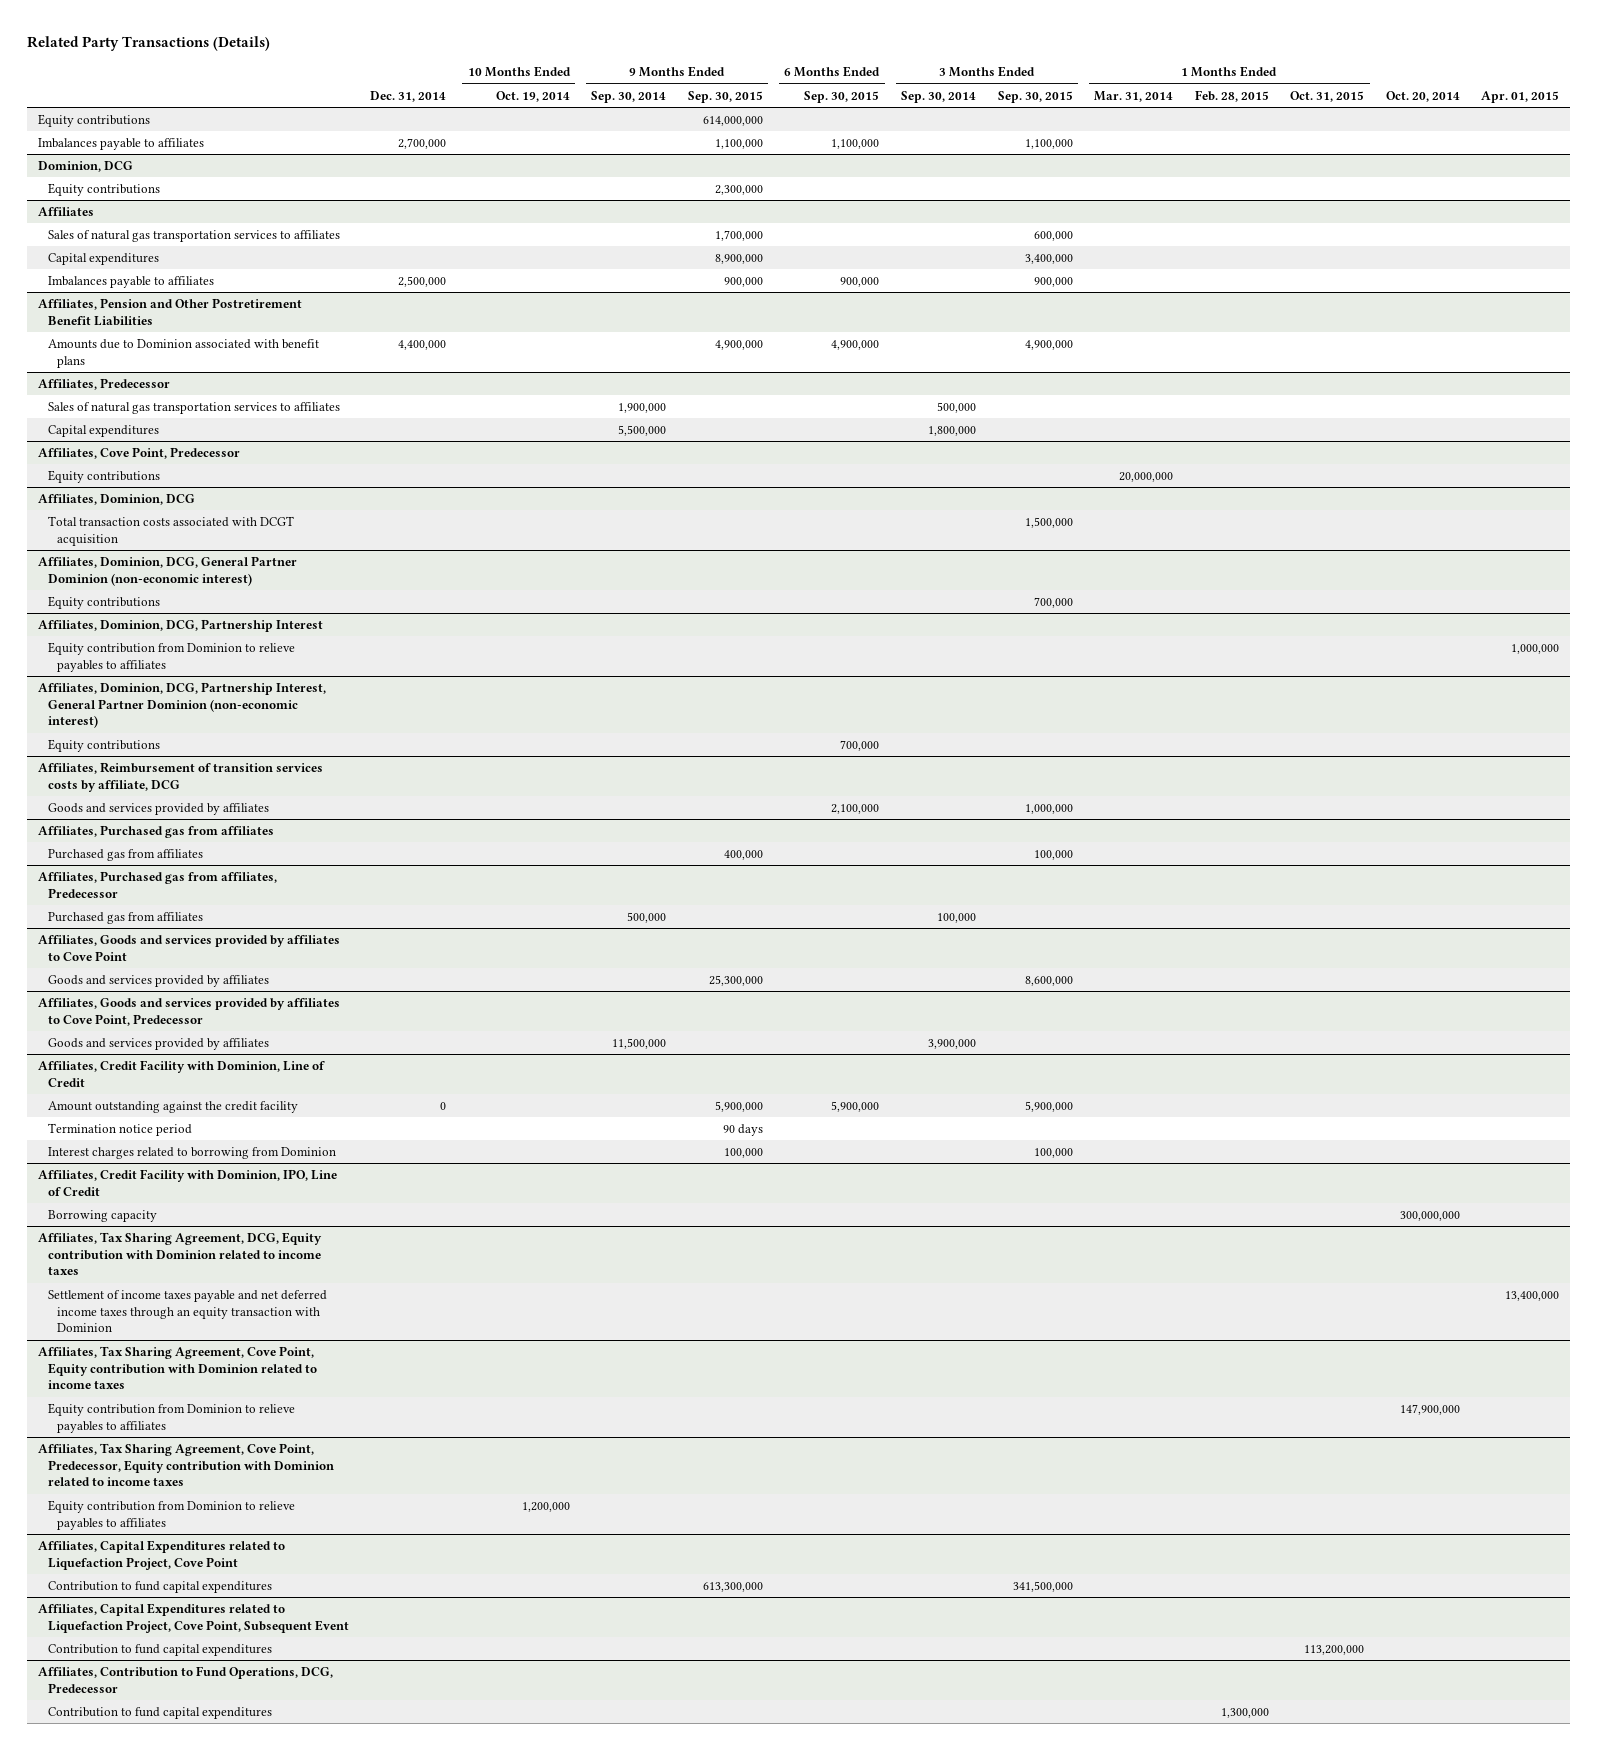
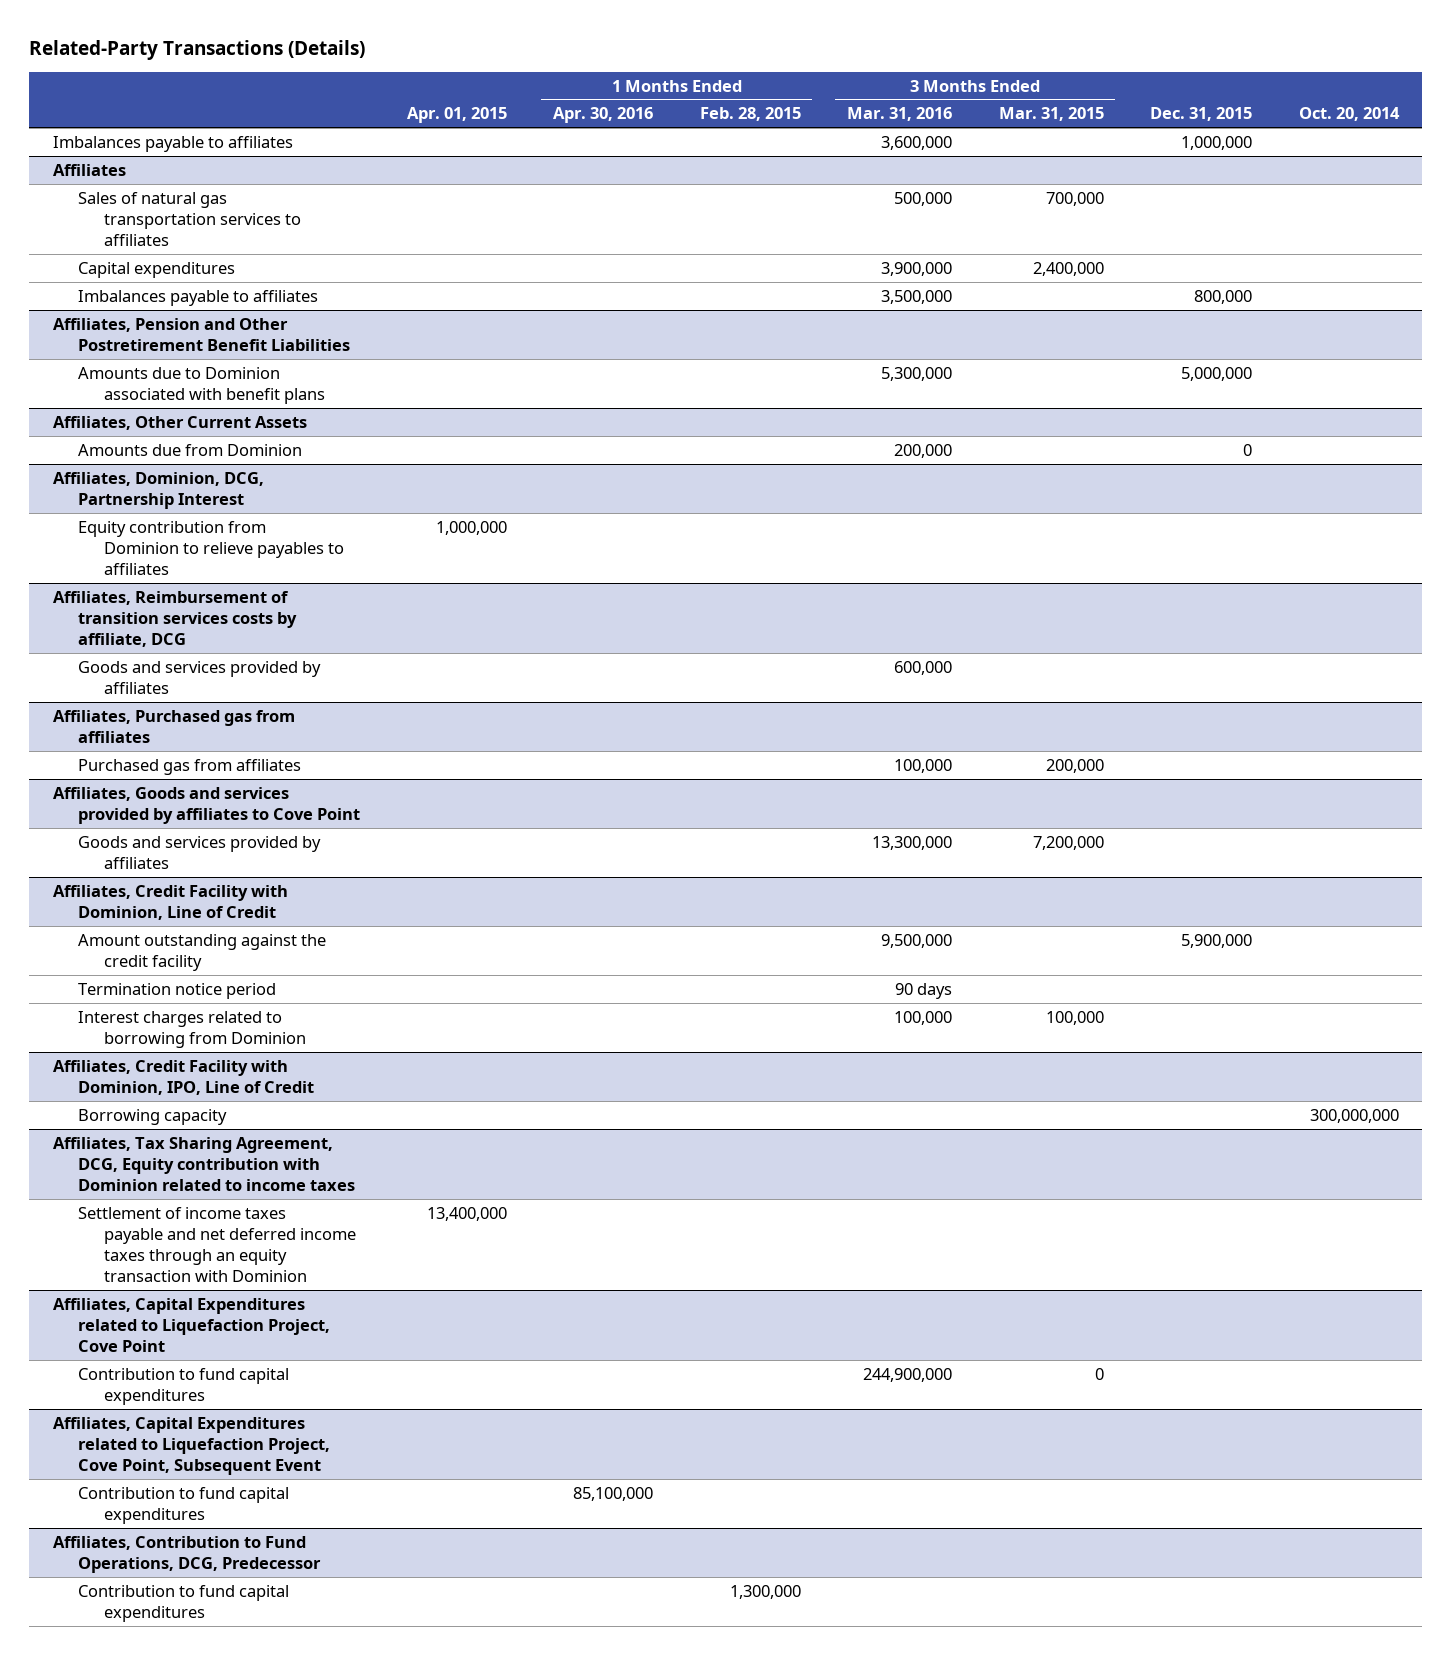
- Related Party Transactions (Details)
+ Related-Party Transactions (Details)
- | Dec. 31, 2014 | 10 Months Ended Oct. 19, 2014 | 9 Months Ended Sep. 30, 2014 | 9 Months Ended Sep. 30, 2015 | 6 Months Ended Sep. 30, 2015 | 3 Months Ended Sep. 30, 2014 | 3 Months Ended Sep. 30, 2015 | 1 Months Ended Mar. 31, 2014 | 1 Months Ended Feb. 28, 2015 | 1 Months Ended Oct. 31, 2015 | Oct. 20, 2014 | Apr. 01, 2015
+ | Apr. 01, 2015 | 1 Months Ended Apr. 30, 2016 | 1 Months Ended Feb. 28, 2015 | 3 Months Ended Mar. 31, 2016 | 3 Months Ended Mar. 31, 2015 | Dec. 31, 2015 | Oct. 20, 2014
- Equity contributions | | | | 614,000,000 | | | | | | | |
- Dominion, DCG
- Equity contributions | | | | 2,300,000 | | | | | | | |
- Affiliates, Predecessor
- Sales of natural gas transportation services to affiliates | | | 1,900,000 | | | 500,000 | | | | | |
- Capital expenditures | | | 5,500,000 | | | 1,800,000 | | | | | |
- Affiliates, Cove Point, Predecessor
- Equity contributions | | | | | | | | 20,000,000 | | | |
- Affiliates, Dominion, DCG
- Total transaction costs associated with DCGT acquisition | | | | | | | 1,500,000 | | | | |
- Affiliates, Dominion, DCG, General Partner Dominion (non-economic interest)
- Equity contributions | | | | | | | 700,000 | | | | |
+ Affiliates, Other Current Assets
+ Amounts due from Dominion | | | | 200,000 | | 0 |
- Affiliates, Dominion, DCG, Partnership Interest, General Partner Dominion (non-economic interest)
- Equity contributions | | | | | 700,000 | | | | | | |
- Affiliates, Purchased gas from affiliates, Predecessor
- Purchased gas from affiliates | | | 500,000 | | | 100,000 | | | | | |
- Affiliates, Goods and services provided by affiliates to Cove Point, Predecessor
- Goods and services provided by affiliates | | | 11,500,000 | | | 3,900,000 | | | | | |
- Affiliates, Tax Sharing Agreement, Cove Point, Equity contribution with Dominion related to income taxes
- Equity contribution from Dominion to relieve payables to affiliates | | | | | | | | | | | 147,900,000 |
- Affiliates, Tax Sharing Agreement, Cove Point, Predecessor, Equity contribution with Dominion related to income taxes
- Equity contribution from Dominion to relieve payables to affiliates | | 1,200,000 | | | | | | | | | |

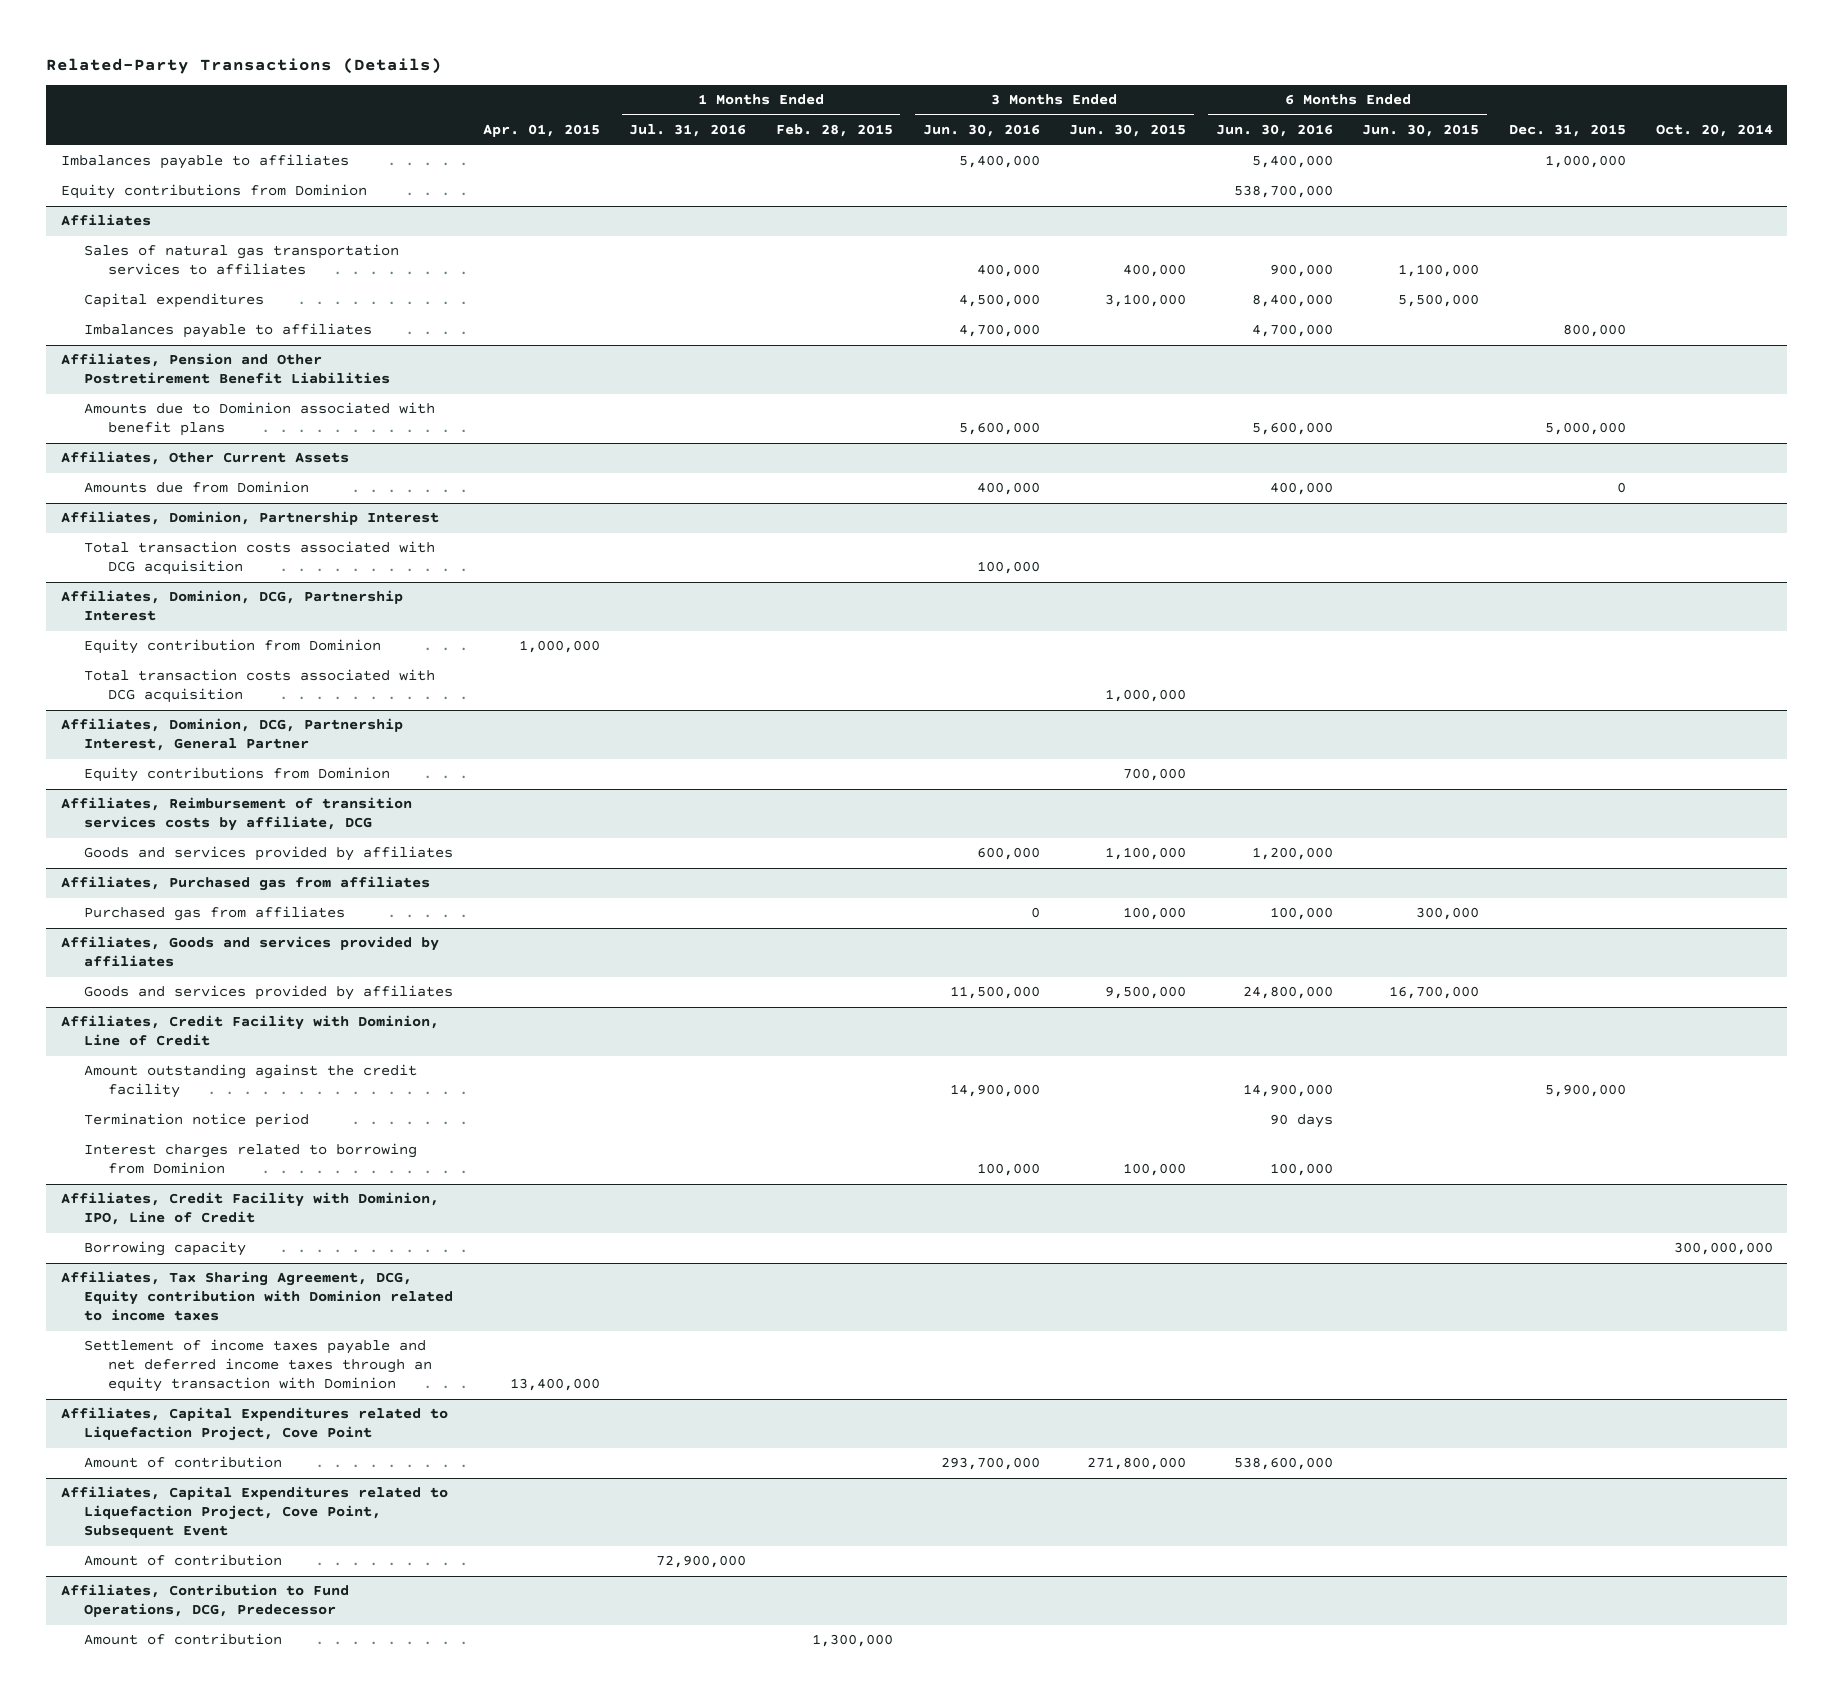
- | Apr. 01, 2015 | 1 Months Ended Apr. 30, 2016 | 1 Months Ended Feb. 28, 2015 | 3 Months Ended Mar. 31, 2016 | 3 Months Ended Mar. 31, 2015 | Dec. 31, 2015 | Oct. 20, 2014
+ | Apr. 01, 2015 | 1 Months Ended Jul. 31, 2016 | 1 Months Ended Feb. 28, 2015 | 3 Months Ended Jun. 30, 2016 | 3 Months Ended Jun. 30, 2015 | 6 Months Ended Jun. 30, 2016 | 6 Months Ended Jun. 30, 2015 | Dec. 31, 2015 | Oct. 20, 2014
+ Equity contributions from Dominion | | | | | | 538,700,000 | | |
+ Affiliates, Dominion, Partnership Interest
+ Total transaction costs associated with DCG acquisition | | | | 100,000 | | | | |
@ Affiliates, Dominion, DCG, Partnership Interest
- Equity contribution from Dominion to relieve payables to affiliates | 1,000,000 | | | | | |
+ Equity contribution from Dominion | 1,000,000 | | | | | | | |
+ Total transaction costs associated with DCG acquisition | | | | | 1,000,000 | | | |
+ Affiliates, Dominion, DCG, Partnership Interest, General Partner
+ Equity contributions from Dominion | | | | | 700,000 | | | |
- Affiliates, Goods and services provided by affiliates to Cove Point
+ Affiliates, Goods and services provided by affiliates
@ Affiliates, Capital Expenditures related to Liquefaction Project, Cove Point
- Contribution to fund capital expenditures | | | | 244,900,000 | 0 | |
+ Amount of contribution | | | | 293,700,000 | 271,800,000 | 538,600,000 | | |
@ Affiliates, Capital Expenditures related to Liquefaction Project, Cove Point, Subsequent Event
- Contribution to fund capital expenditures | | 85,100,000 | | | | |
+ Amount of contribution | | 72,900,000 | | | | | | |
@ Affiliates, Contribution to Fund Operations, DCG, Predecessor
- Contribution to fund capital expenditures | | | 1,300,000 | | | |
+ Amount of contribution | | | 1,300,000 | | | | | |

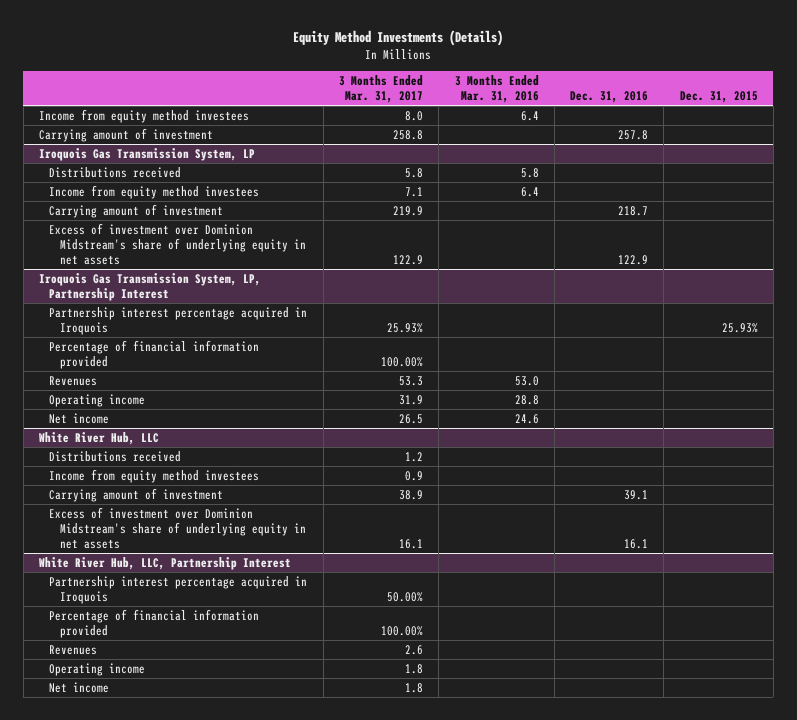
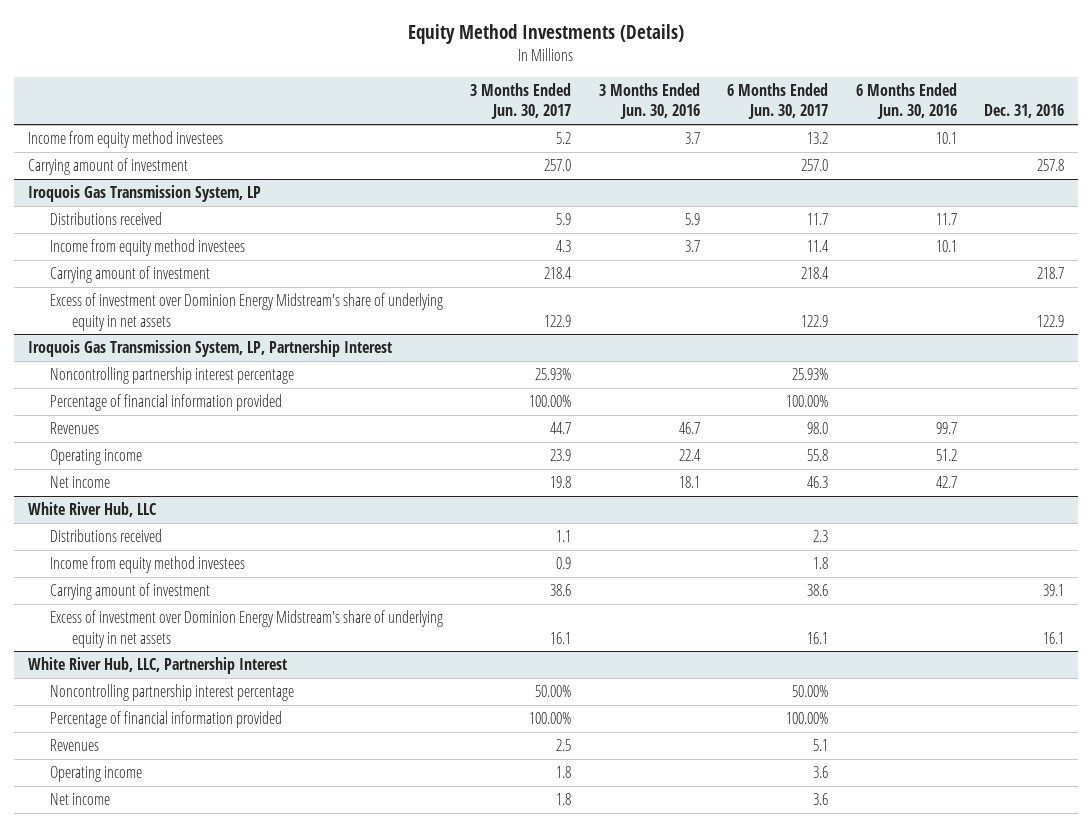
- | 3 Months Ended Mar. 31, 2017 | 3 Months Ended Mar. 31, 2016 | Dec. 31, 2016 | Dec. 31, 2015
+ | 3 Months Ended Jun. 30, 2017 | 3 Months Ended Jun. 30, 2016 | 6 Months Ended Jun. 30, 2017 | 6 Months Ended Jun. 30, 2016 | Dec. 31, 2016
@ Iroquois Gas Transmission System, LP
- Excess of investment over Dominion Midstream's share of underlying equity in net assets | 122.9 | | 122.9 |
+ Excess of investment over Dominion Energy Midstream's share of underlying equity in net assets | 122.9 | | 122.9 | | 122.9
@ Iroquois Gas Transmission System, LP, Partnership Interest
- Partnership interest percentage acquired in Iroquois | 25.93% | | | 25.93%
+ Noncontrolling partnership interest percentage | 25.93% | | 25.93% | |
@ White River Hub, LLC
- Excess of investment over Dominion Midstream's share of underlying equity in net assets | 16.1 | | 16.1 |
+ Excess of investment over Dominion Energy Midstream's share of underlying equity in net assets | 16.1 | | 16.1 | | 16.1
@ White River Hub, LLC, Partnership Interest
- Partnership interest percentage acquired in Iroquois | 50.00% | | |
+ Noncontrolling partnership interest percentage | 50.00% | | 50.00% | |

